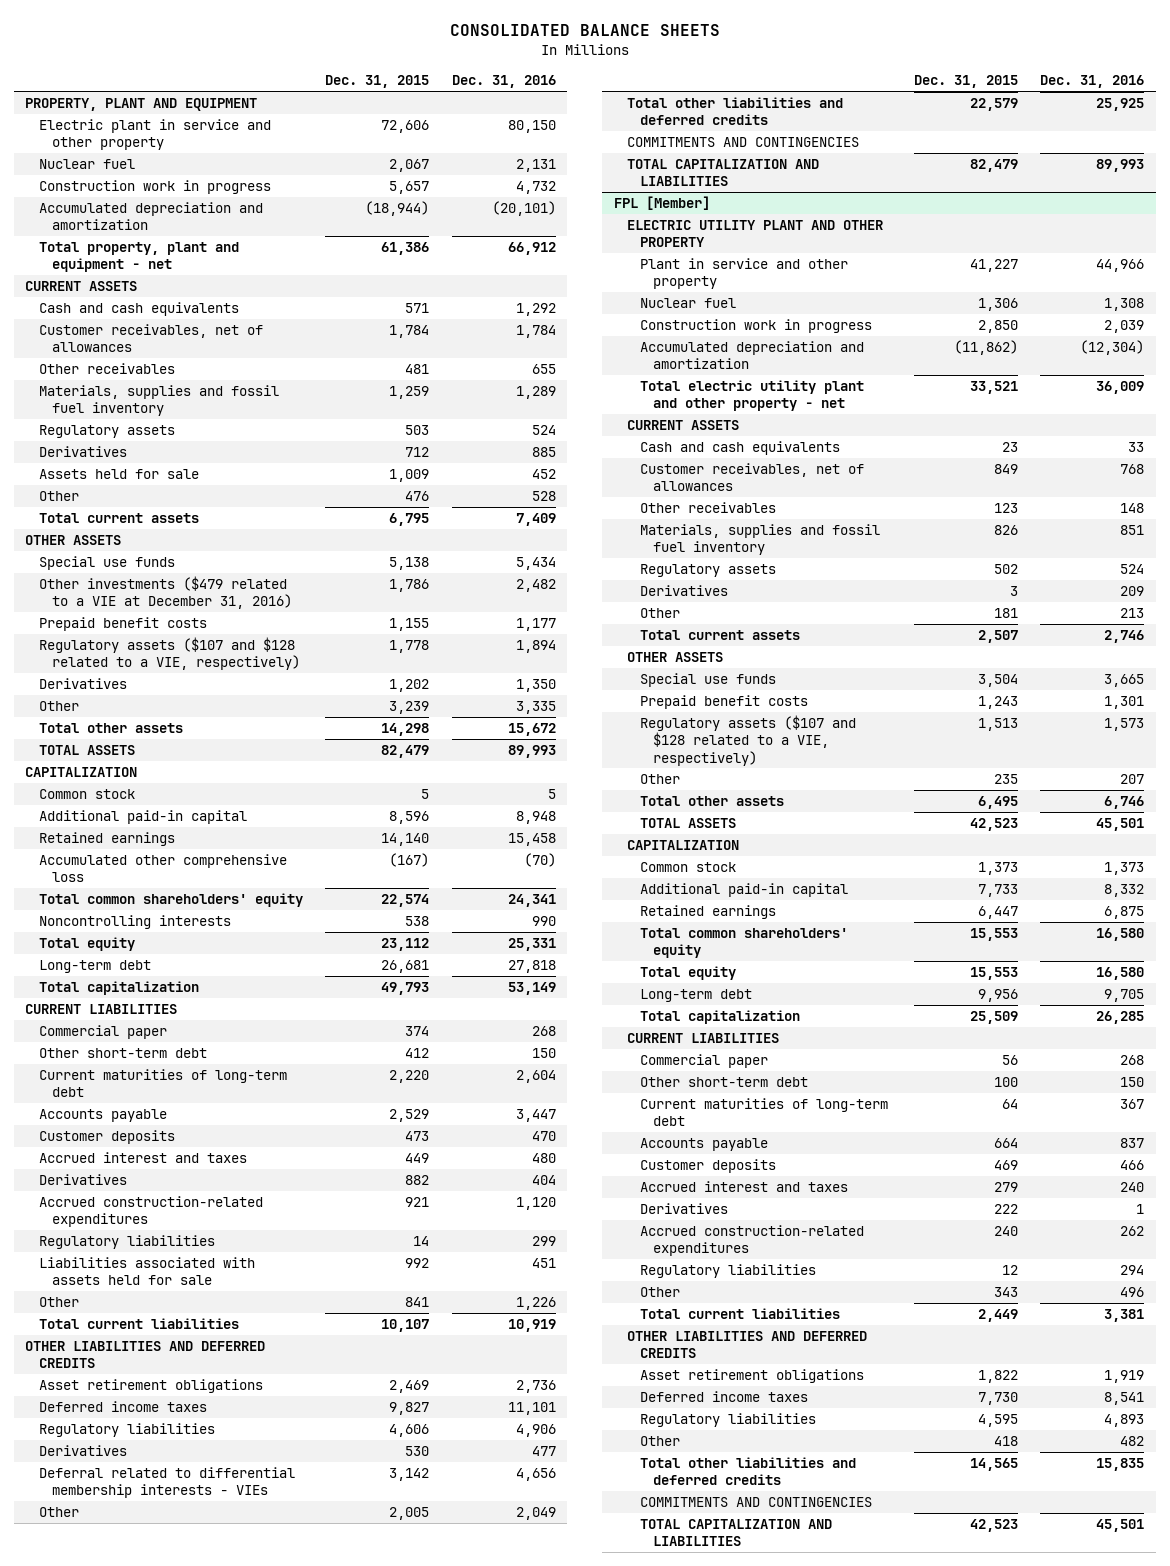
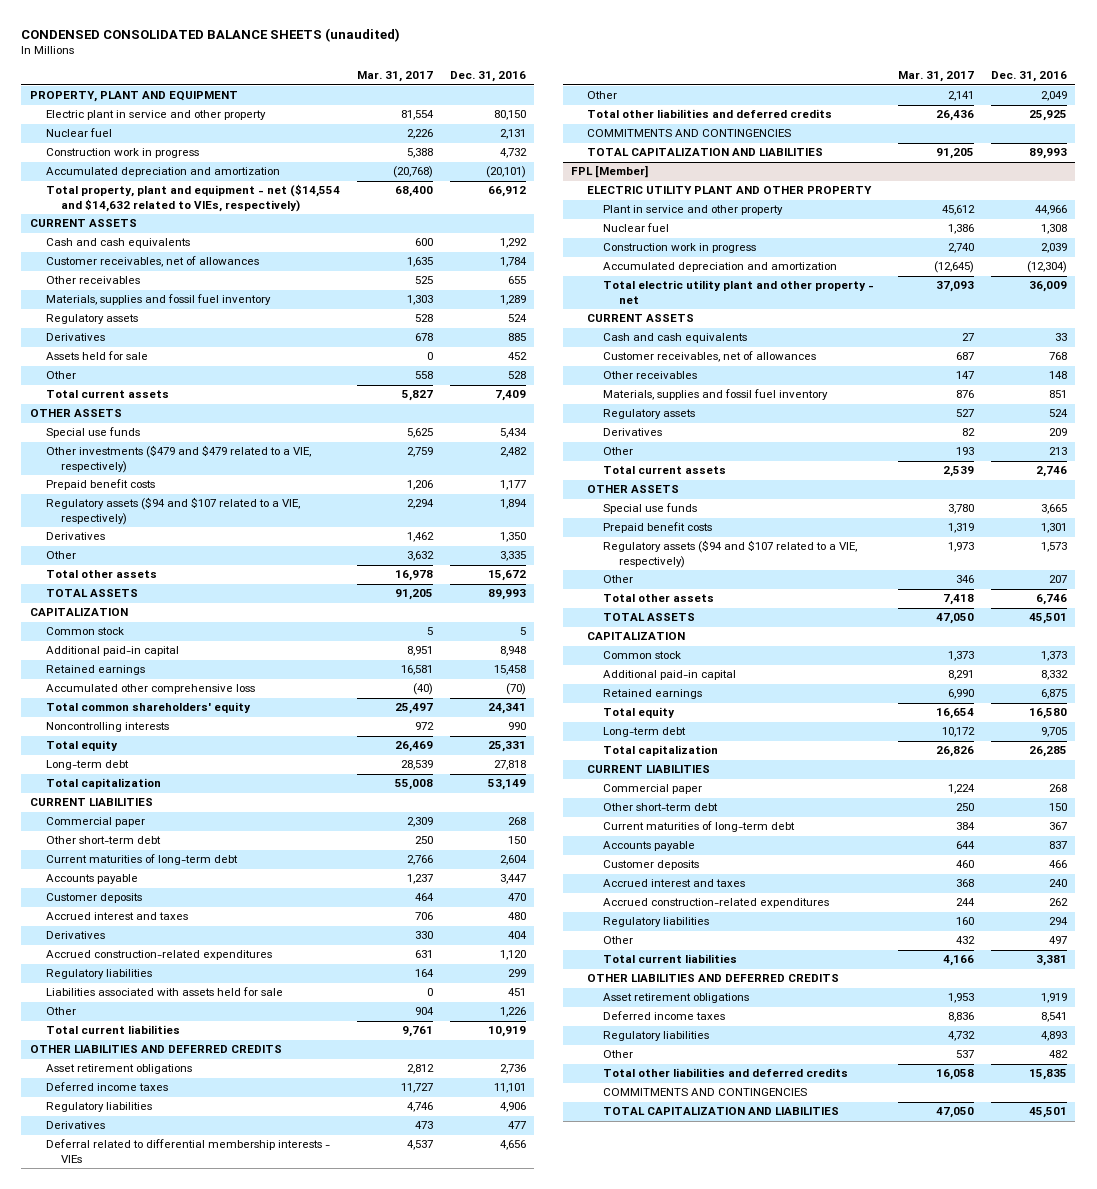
- CONSOLIDATED BALANCE SHEETS
+ CONDENSED CONSOLIDATED BALANCE SHEETS (unaudited)
- | Dec. 31, 2015 | Dec. 31, 2016
+ | Mar. 31, 2017 | Dec. 31, 2016
- Total property, plant and equipment - net | 61,386 | 66,912
+ Total property, plant and equipment - net ($14,554 and $14,632 related to VIEs, respectively) | 68,400 | 66,912
- Other investments ($479 related to a VIE at December 31, 2016) | 1,786 | 2,482
+ Other investments ($479 and $479 related to a VIE, respectively) | 2,759 | 2,482
- Regulatory assets ($107 and $128 related to a VIE, respectively) | 1,778 | 1,894
+ Regulatory assets ($94 and $107 related to a VIE, respectively) | 2,294 | 1,894
@ FPL [Member]
- Regulatory assets ($107 and $128 related to a VIE, respectively) | 1,513 | 1,573
+ Regulatory assets ($94 and $107 related to a VIE, respectively) | 1,973 | 1,573
- Total common shareholders' equity | 15,553 | 16,580
- Derivatives | 222 | 1
- Other | 343 | 496
+ Other | 432 | 497

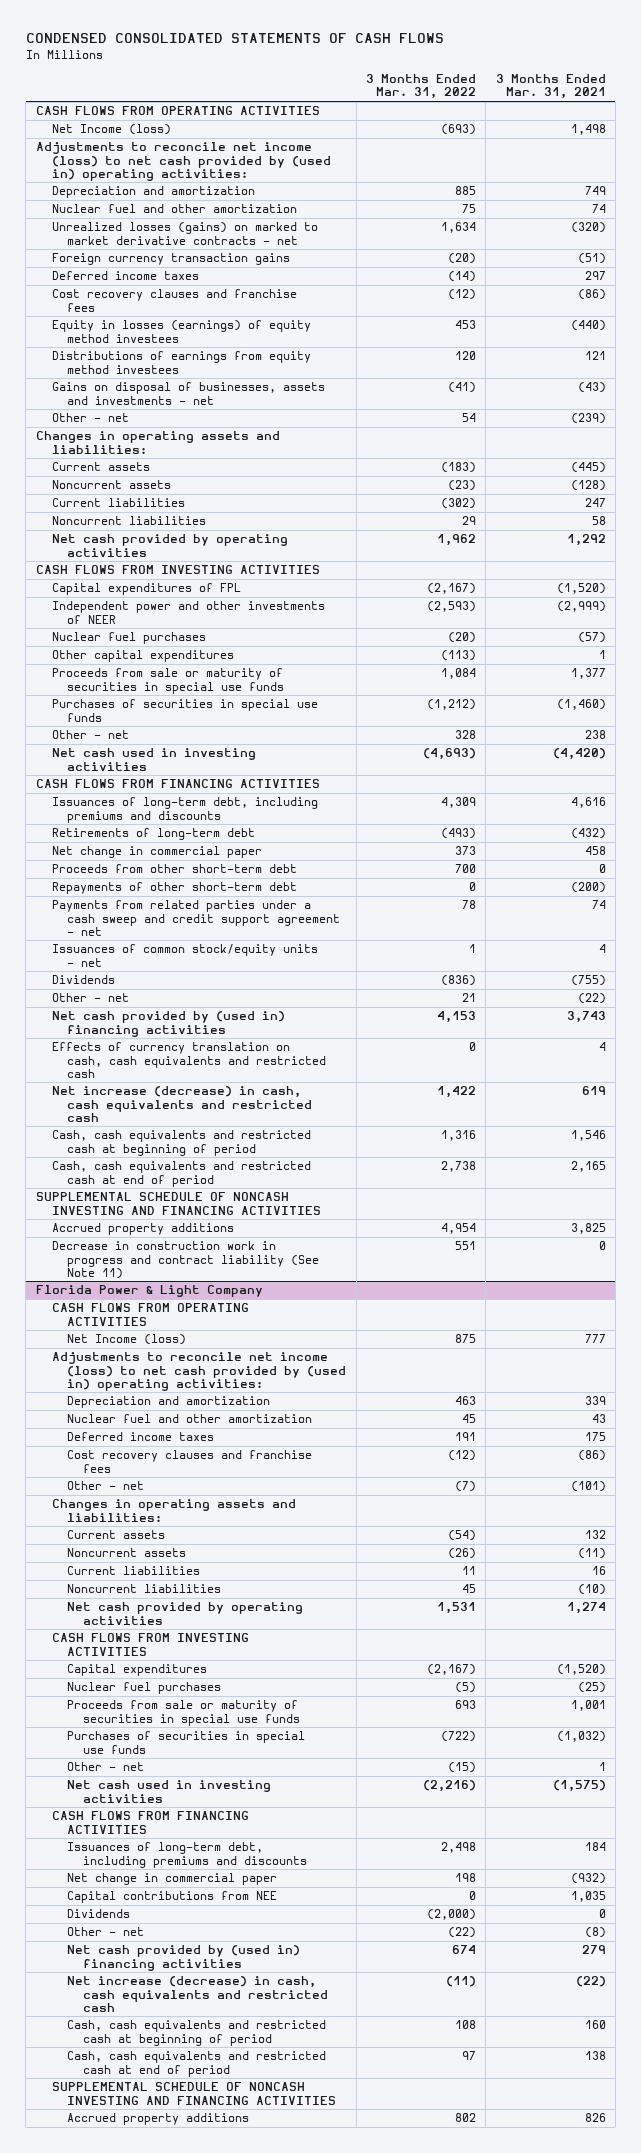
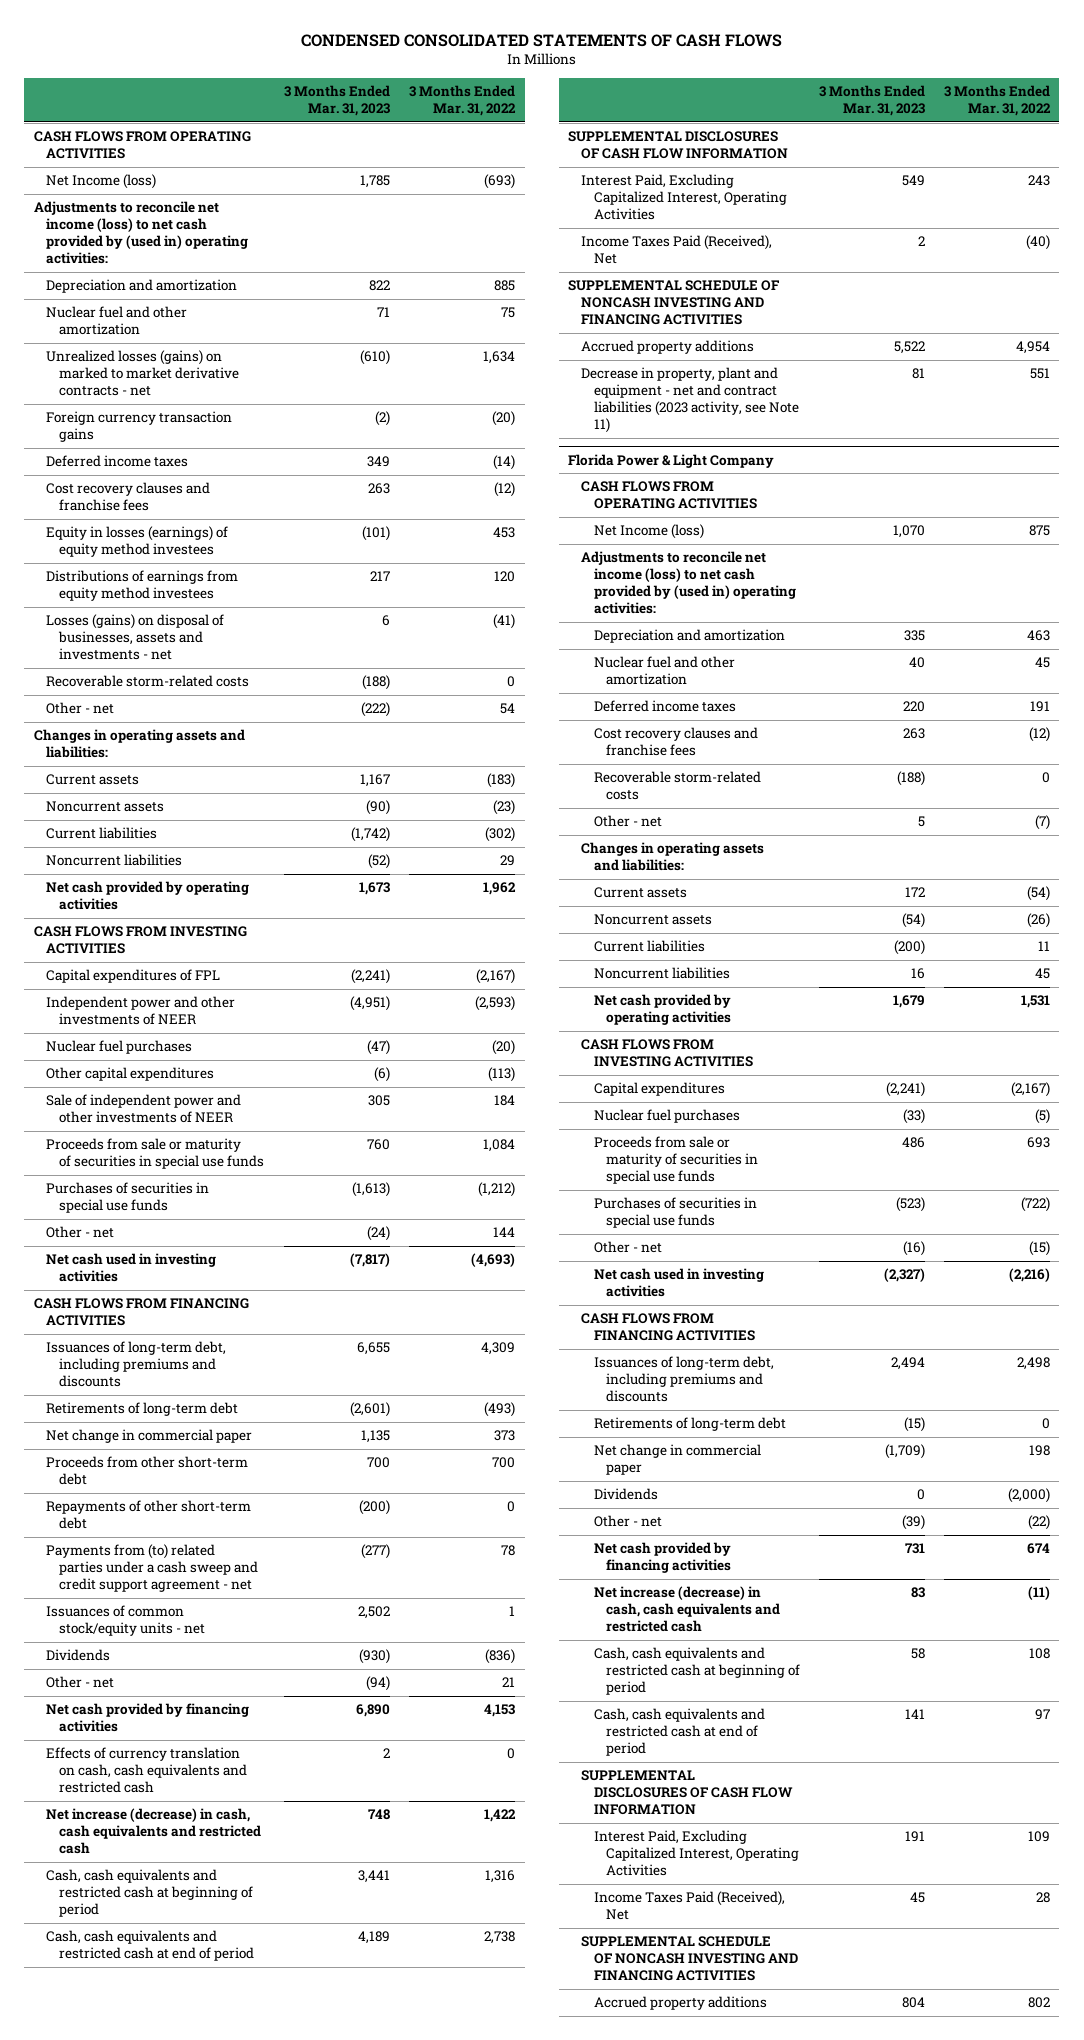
- | 3 Months Ended Mar. 31, 2022 | 3 Months Ended Mar. 31, 2021
+ | 3 Months Ended Mar. 31, 2023 | 3 Months Ended Mar. 31, 2022
- Gains on disposal of businesses, assets and investments - net | (41) | (43)
+ Losses (gains) on disposal of businesses, assets and investments - net | 6 | (41)
+ Recoverable storm-related costs | (188) | 0
+ Sale of independent power and other investments of NEER | 305 | 184
- Other - net | 328 | 238
+ Other - net | (24) | 144
- Payments from related parties under a cash sweep and credit support agreement - net | 78 | 74
+ Payments from (to) related parties under a cash sweep and credit support agreement - net | (277) | 78
- Net cash provided by (used in) financing activities | 4,153 | 3,743
+ Net cash provided by financing activities | 6,890 | 4,153
+ SUPPLEMENTAL DISCLOSURES OF CASH FLOW INFORMATION
+ Interest Paid, Excluding Capitalized Interest, Operating Activities | 549 | 243
+ Income Taxes Paid (Received), Net | 2 | (40)
- Decrease in construction work in progress and contract liability (See Note 11) | 551 | 0
+ Decrease in property, plant and equipment - net and contract liabilities (2023 activity, see Note 11) | 81 | 551
@ Florida Power & Light Company
+ Recoverable storm-related costs | (188) | 0
+ Retirements of long-term debt | (15) | 0
- Capital contributions from NEE | 0 | 1,035
- Net cash provided by (used in) financing activities | 674 | 279
+ Net cash provided by financing activities | 731 | 674
+ SUPPLEMENTAL DISCLOSURES OF CASH FLOW INFORMATION
+ Interest Paid, Excluding Capitalized Interest, Operating Activities | 191 | 109
+ Income Taxes Paid (Received), Net | 45 | 28

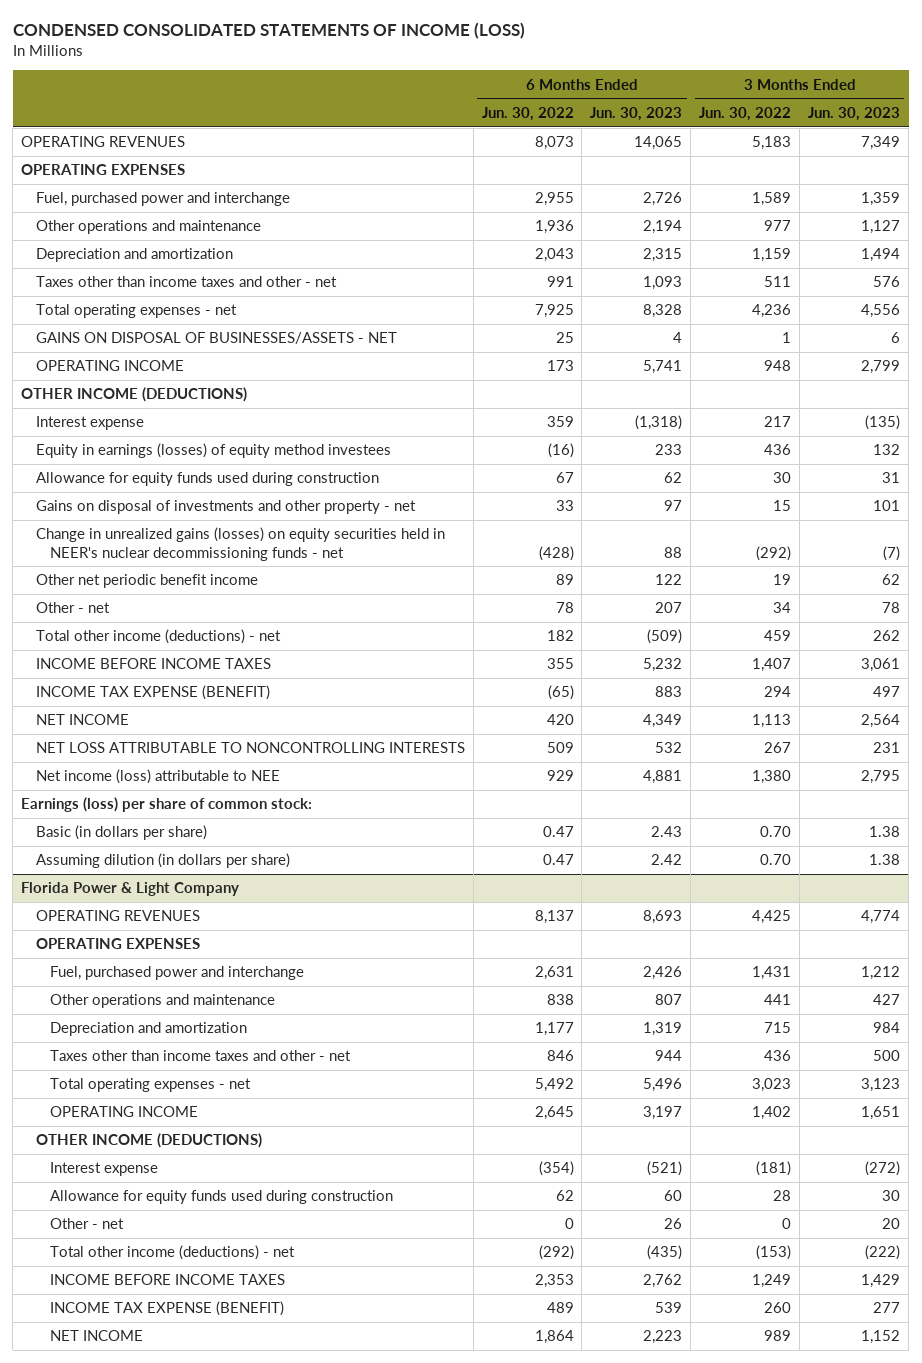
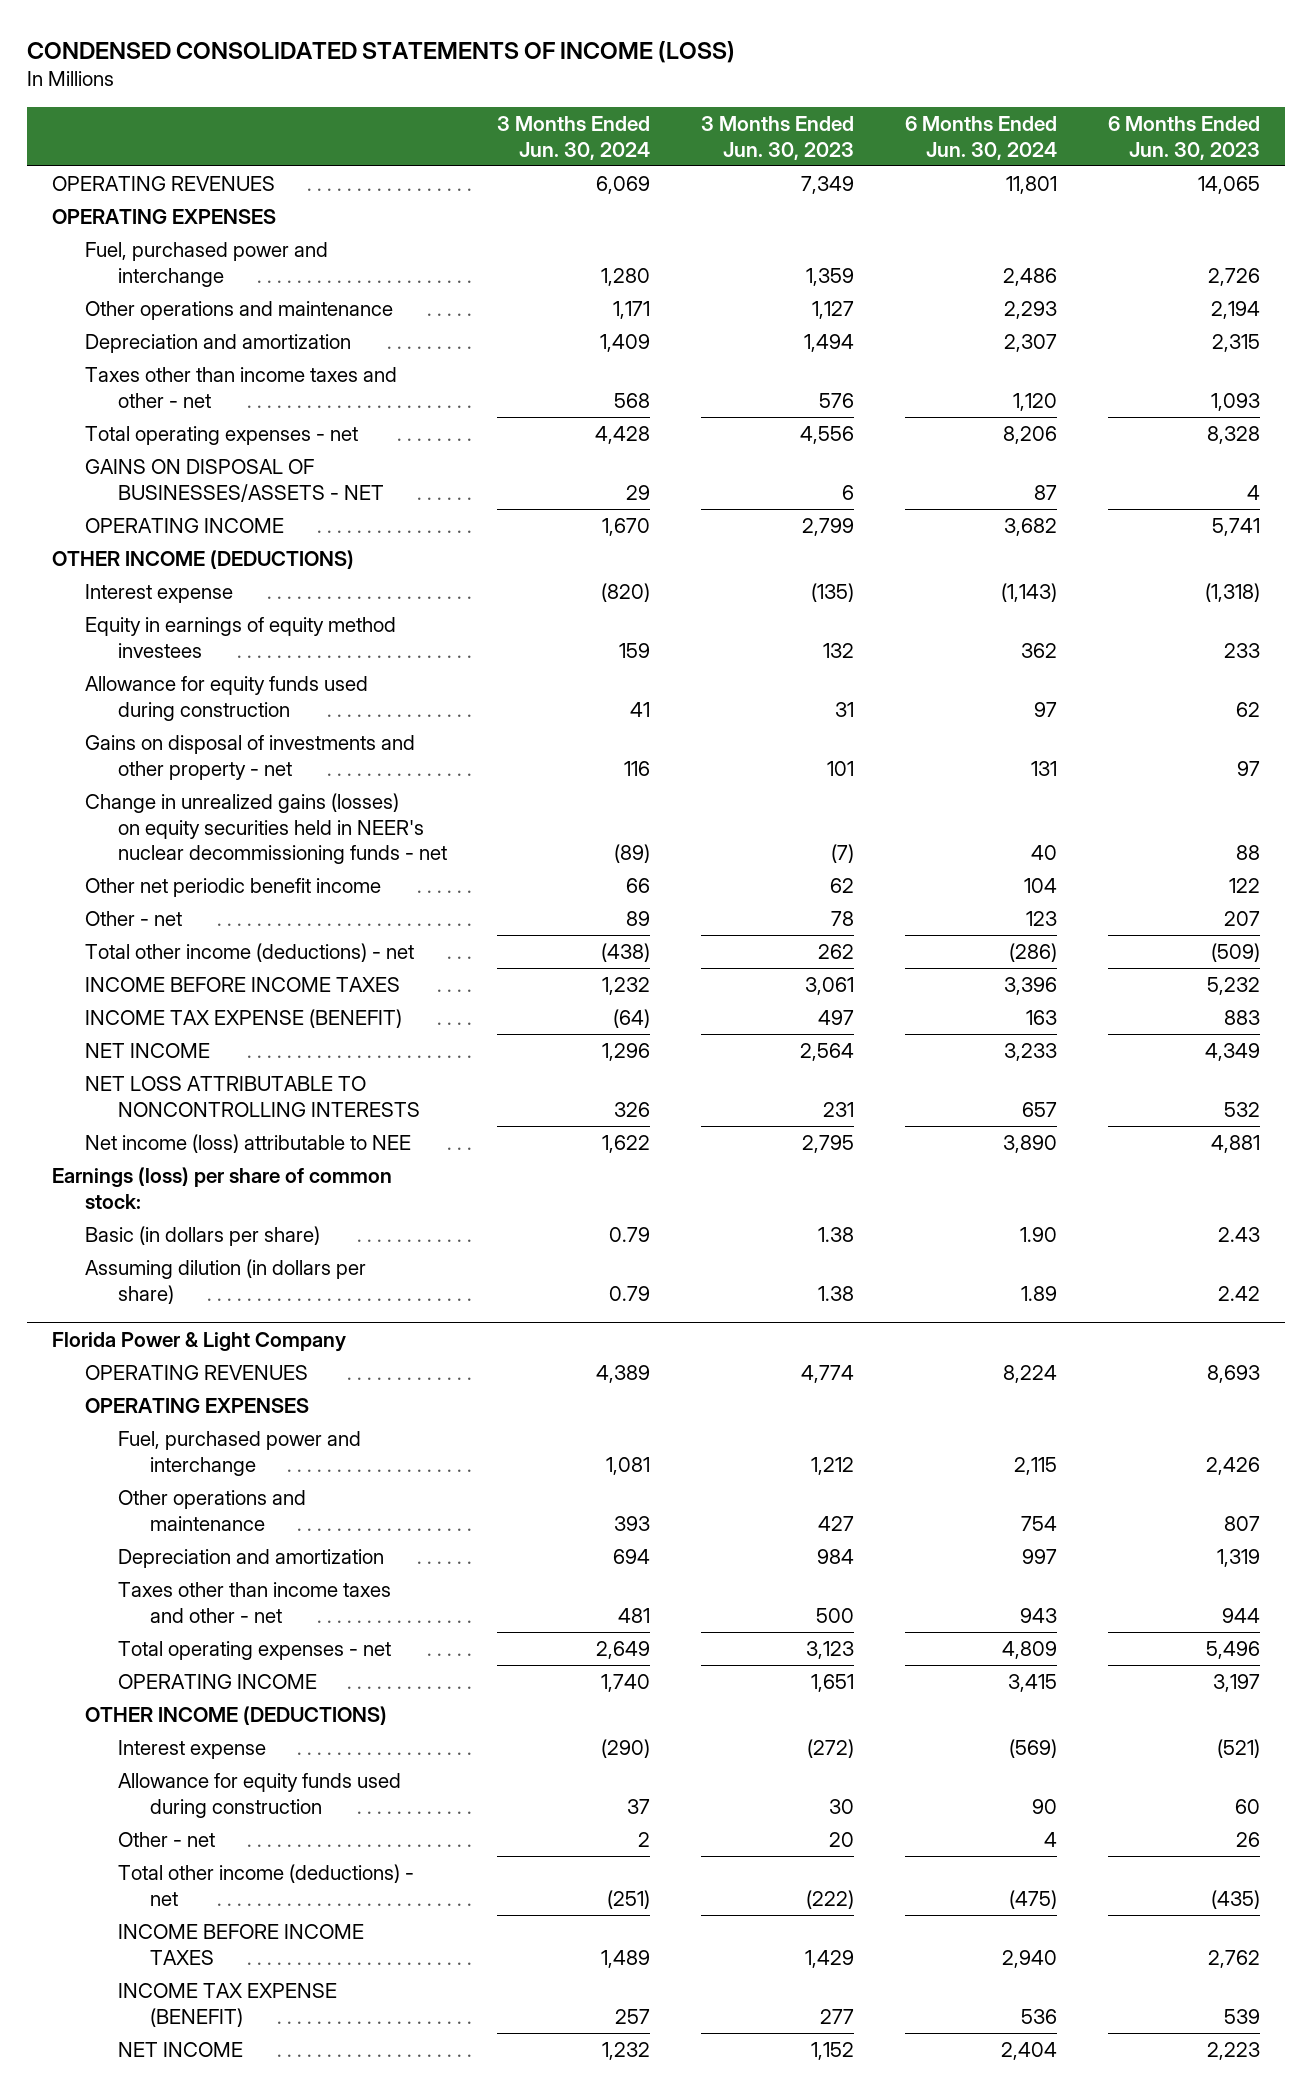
- | 6 Months Ended Jun. 30, 2022 | 6 Months Ended Jun. 30, 2023 | 3 Months Ended Jun. 30, 2022 | 3 Months Ended Jun. 30, 2023
+ | 3 Months Ended Jun. 30, 2024 | 3 Months Ended Jun. 30, 2023 | 6 Months Ended Jun. 30, 2024 | 6 Months Ended Jun. 30, 2023
- Equity in earnings (losses) of equity method investees | (16) | 233 | 436 | 132
+ Equity in earnings of equity method investees | 159 | 132 | 362 | 233

